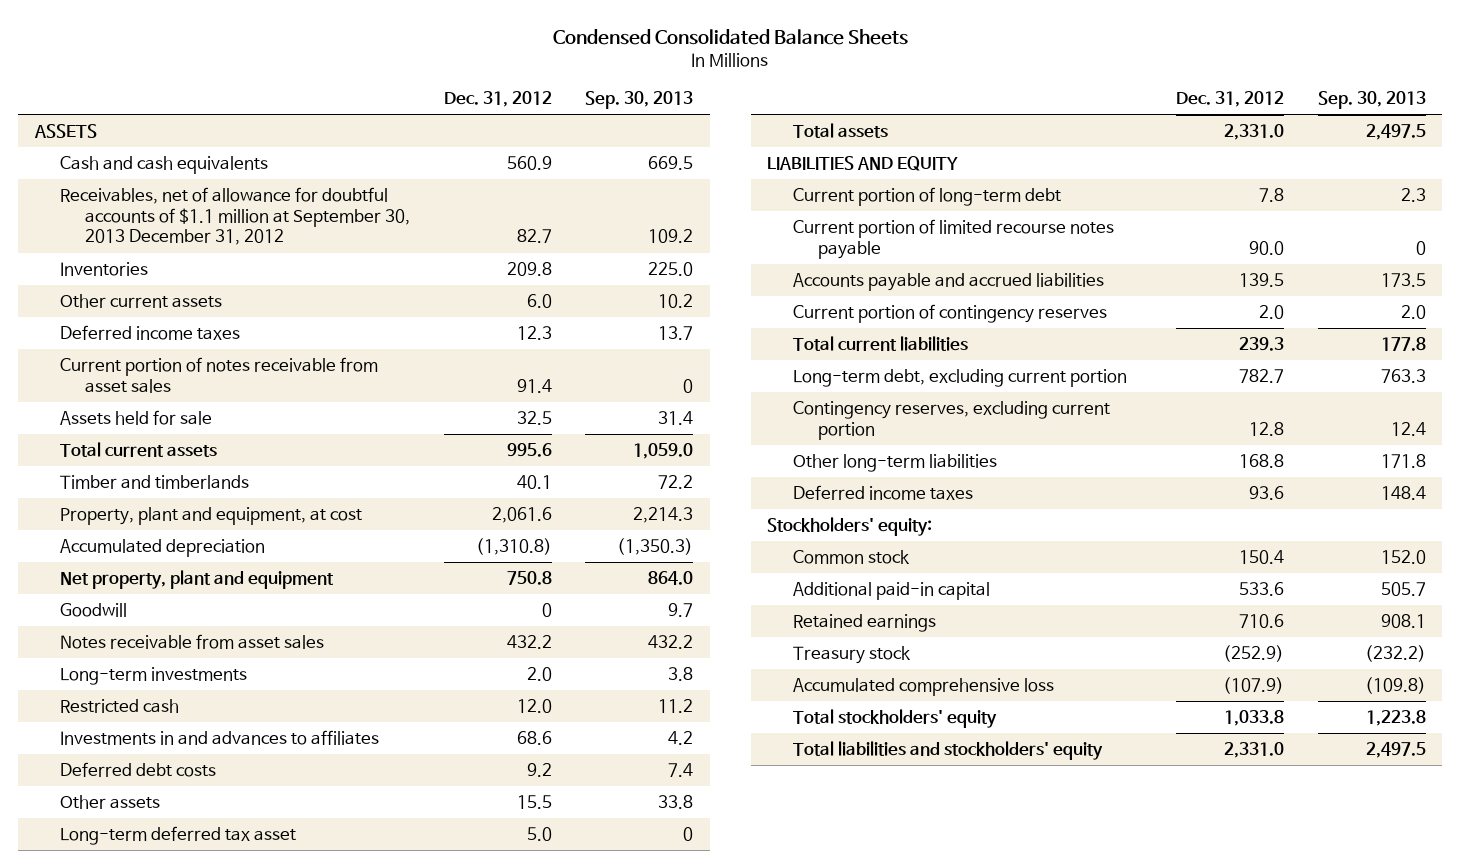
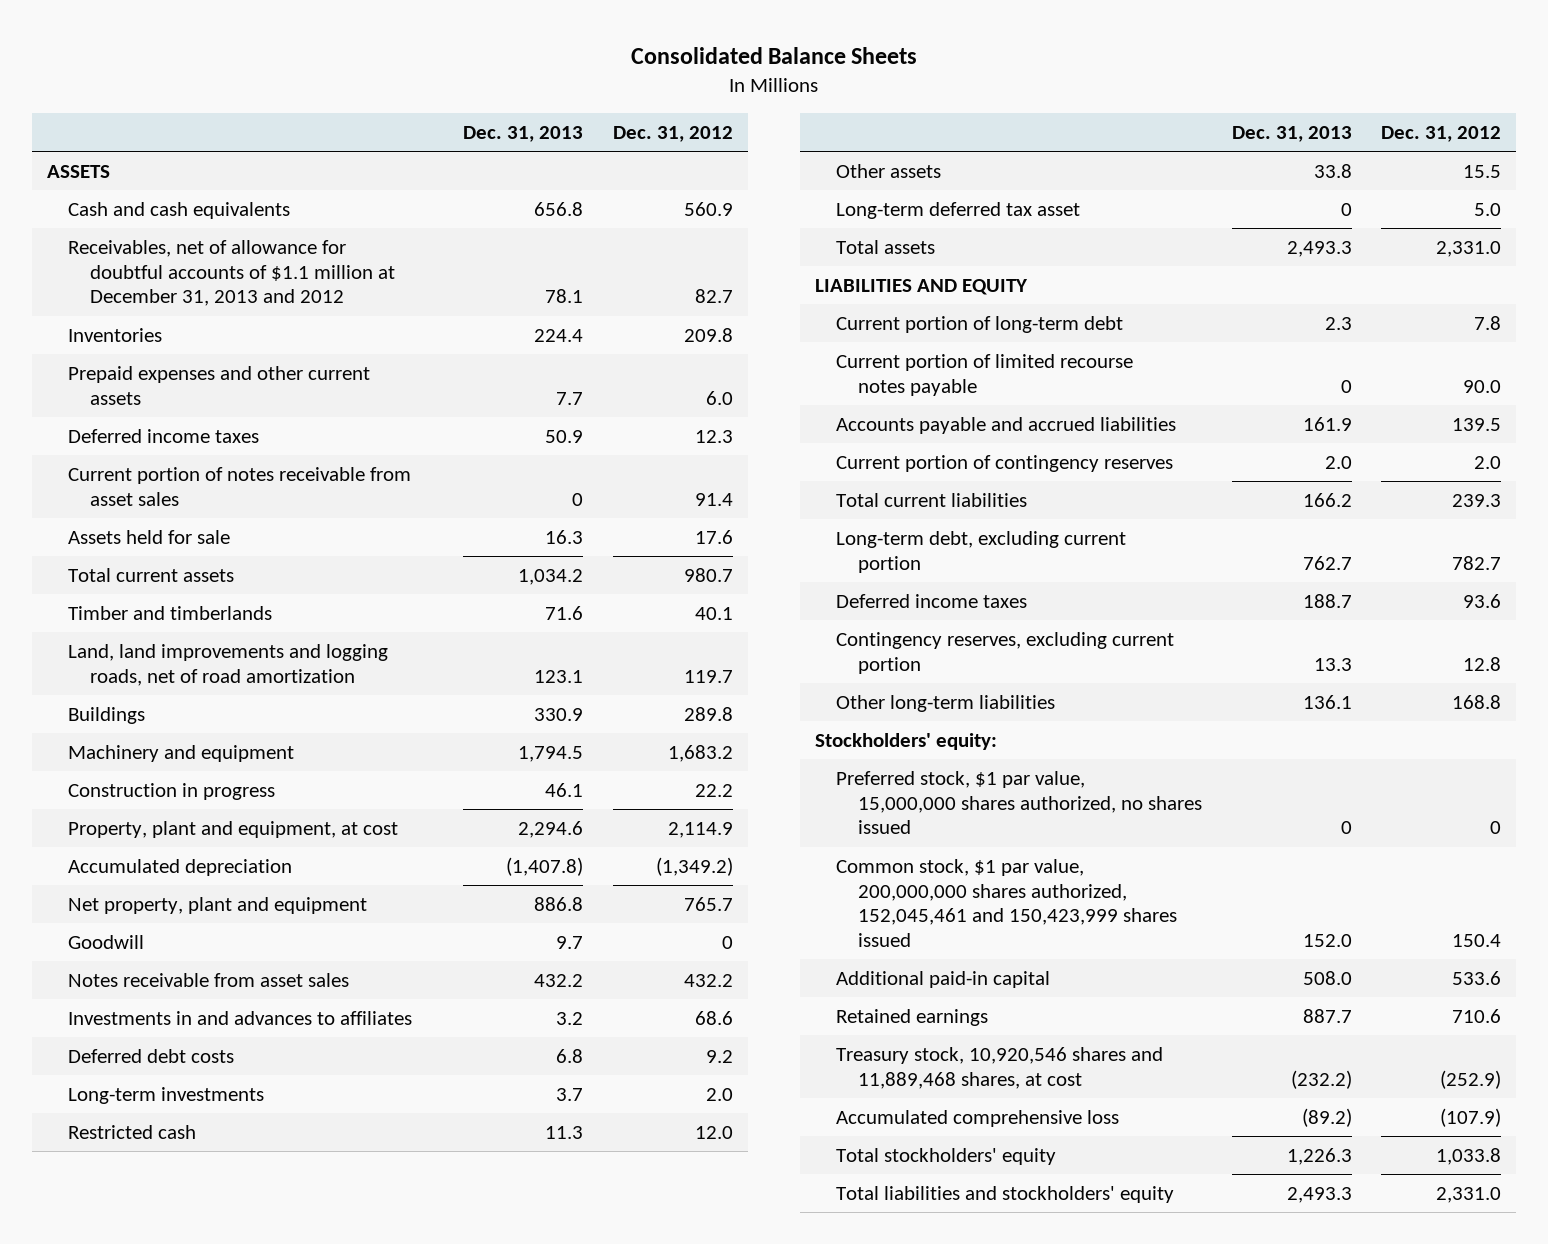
- Condensed Consolidated Balance Sheets
+ Consolidated Balance Sheets
- | Dec. 31, 2012 | Sep. 30, 2013
+ | Dec. 31, 2013 | Dec. 31, 2012
- Receivables, net of allowance for doubtful accounts of $1.1 million at September 30, 2013 December 31, 2012 | 82.7 | 109.2
+ Receivables, net of allowance for doubtful accounts of $1.1 million at December 31, 2013 and 2012 | 78.1 | 82.7
- Other current assets | 6.0 | 10.2
+ Prepaid expenses and other current assets | 7.7 | 6.0
- Assets held for sale | 32.5 | 31.4
- Total current assets | 995.6 | 1,059.0
+ Assets held for sale | 16.3 | 17.6
+ Total current assets | 1,034.2 | 980.7
- Property, plant and equipment, at cost | 2,061.6 | 2,214.3
- Accumulated depreciation | (1,310.8) | (1,350.3)
- Net property, plant and equipment | 750.8 | 864.0
+ Land, land improvements and logging roads, net of road amortization | 123.1 | 119.7
+ Buildings | 330.9 | 289.8
+ Machinery and equipment | 1,794.5 | 1,683.2
+ Construction in progress | 46.1 | 22.2
+ Property, plant and equipment, at cost | 2,294.6 | 2,114.9
+ Accumulated depreciation | (1,407.8) | (1,349.2)
+ Net property, plant and equipment | 886.8 | 765.7
moved down: Long-term investments | 3.7 | 2.0
moved down: Restricted cash | 11.3 | 12.0
moved up: Deferred income taxes | 188.7 | 93.6
- Common stock | 150.4 | 152.0
+ Preferred stock, $1 par value, 15,000,000 shares authorized, no shares issued | 0 | 0
+ Common stock, $1 par value, 200,000,000 shares authorized, 152,045,461 and 150,423,999 shares issued | 152.0 | 150.4
- Treasury stock | (252.9) | (232.2)
+ Treasury stock, 10,920,546 shares and 11,889,468 shares, at cost | (232.2) | (252.9)

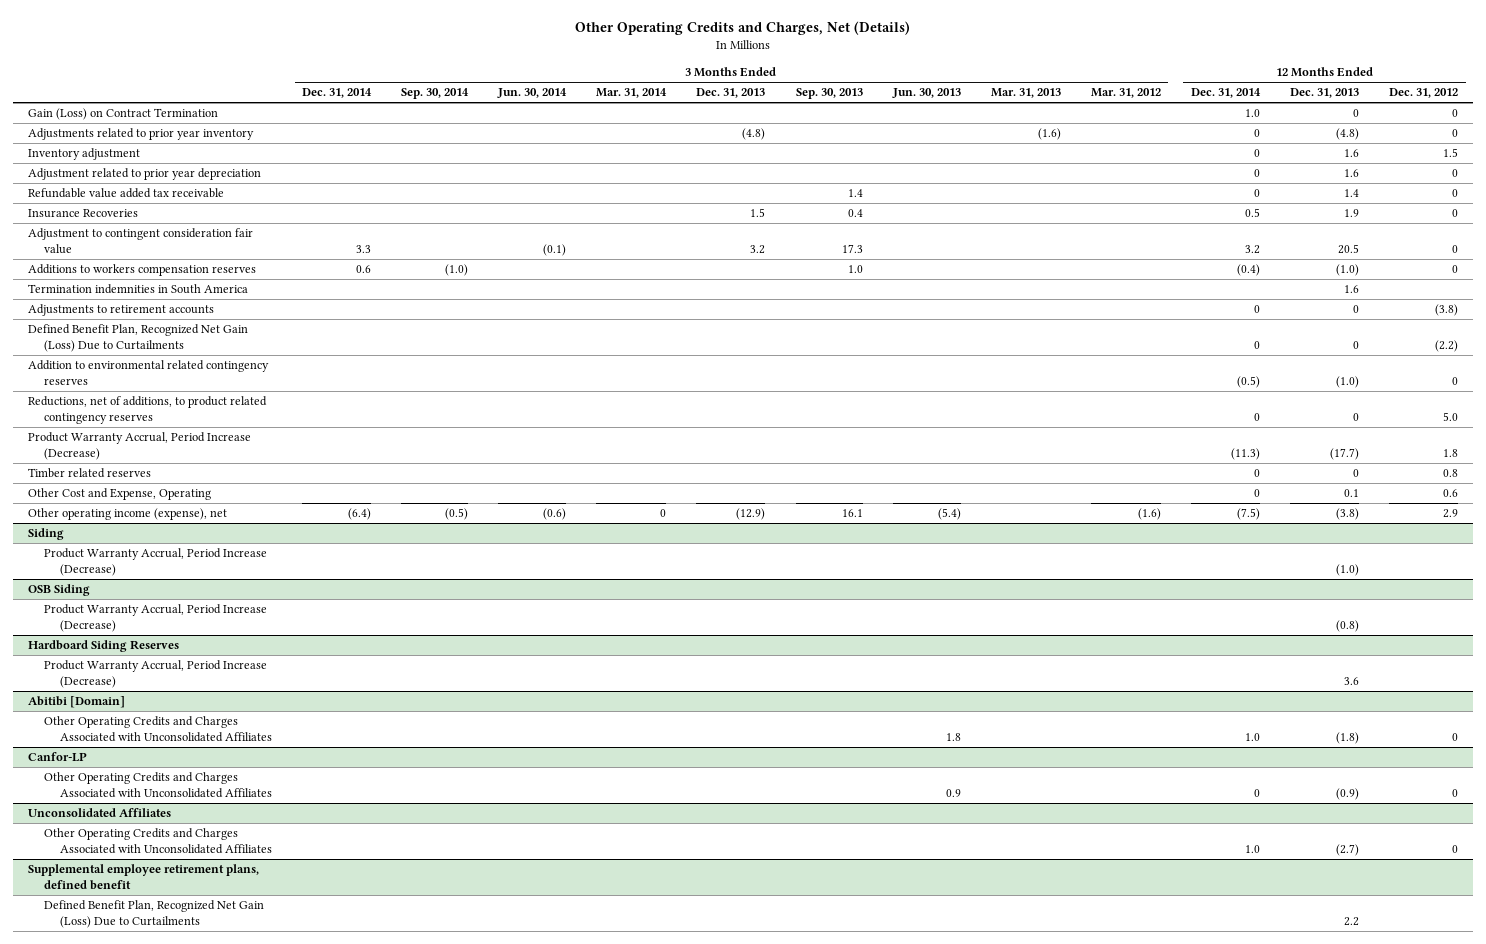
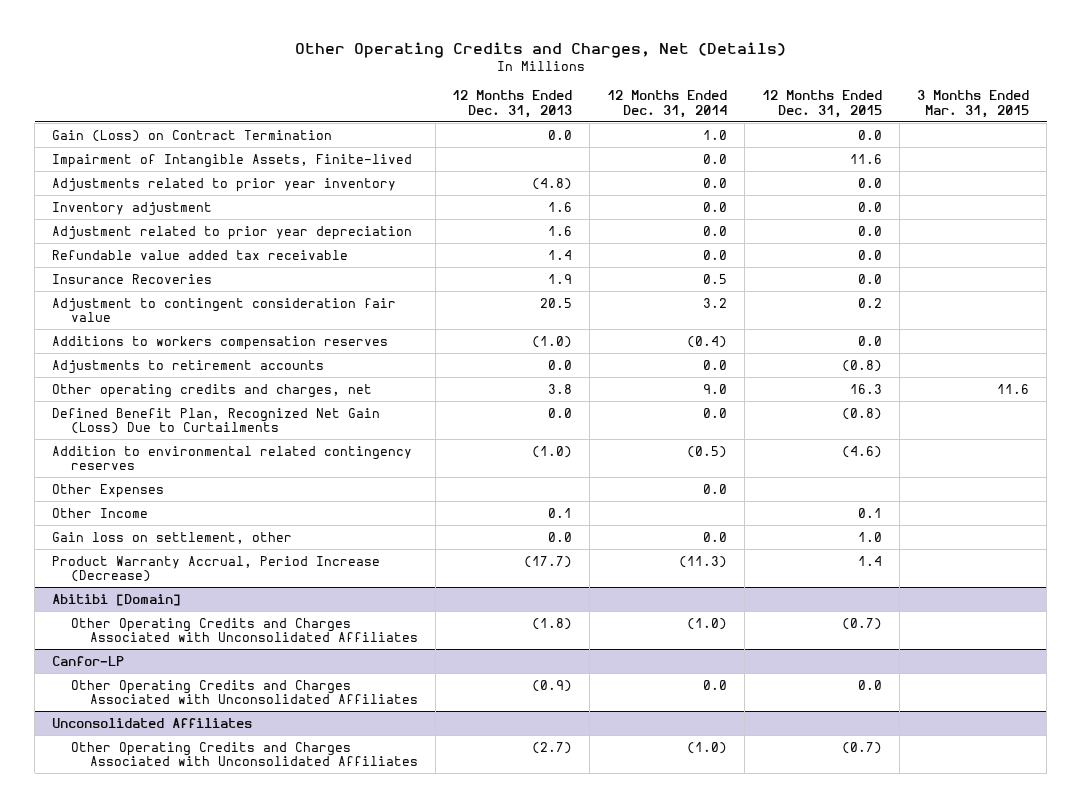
- | 3 Months Ended Dec. 31, 2014 | 3 Months Ended Sep. 30, 2014 | 3 Months Ended Jun. 30, 2014 | 3 Months Ended Mar. 31, 2014 | 3 Months Ended Dec. 31, 2013 | 3 Months Ended Sep. 30, 2013 | 3 Months Ended Jun. 30, 2013 | 3 Months Ended Mar. 31, 2013 | 3 Months Ended Mar. 31, 2012 | 12 Months Ended Dec. 31, 2014 | 12 Months Ended Dec. 31, 2013 | 12 Months Ended Dec. 31, 2012
+ | 12 Months Ended Dec. 31, 2013 | 12 Months Ended Dec. 31, 2014 | 12 Months Ended Dec. 31, 2015 | 3 Months Ended Mar. 31, 2015
- Gain (Loss) on Contract Termination | | | | | | | | | | 1.0 | 0 | 0
- Adjustments related to prior year inventory | | | | | (4.8) | | | (1.6) | | 0 | (4.8) | 0
- Inventory adjustment | | | | | | | | | | 0 | 1.6 | 1.5
- Adjustment related to prior year depreciation | | | | | | | | | | 0 | 1.6 | 0
- Refundable value added tax receivable | | | | | | 1.4 | | | | 0 | 1.4 | 0
+ Gain (Loss) on Contract Termination | 0.0 | 1.0 | 0.0 |
+ Impairment of Intangible Assets, Finite-lived | | 0.0 | 11.6 |
+ Adjustments related to prior year inventory | (4.8) | 0.0 | 0.0 |
+ Inventory adjustment | 1.6 | 0.0 | 0.0 |
+ Adjustment related to prior year depreciation | 1.6 | 0.0 | 0.0 |
+ Refundable value added tax receivable | 1.4 | 0.0 | 0.0 |
- Termination indemnities in South America | | | | | | | | | | | 1.6 |
- Adjustments to retirement accounts | | | | | | | | | | 0 | 0 | (3.8)
- Defined Benefit Plan, Recognized Net Gain (Loss) Due to Curtailments | | | | | | | | | | 0 | 0 | (2.2)
+ Adjustments to retirement accounts | 0.0 | 0.0 | (0.8) |
+ Other operating credits and charges, net | 3.8 | 9.0 | 16.3 | 11.6
+ Defined Benefit Plan, Recognized Net Gain (Loss) Due to Curtailments | 0.0 | 0.0 | (0.8) |
- Reductions, net of additions, to product related contingency reserves | | | | | | | | | | 0 | 0 | 5.0
+ Other Expenses | | 0.0 | |
+ Other Income | 0.1 | | 0.1 |
+ Gain loss on settlement, other | 0.0 | 0.0 | 1.0 |
- Timber related reserves | | | | | | | | | | 0 | 0 | 0.8
- Other Cost and Expense, Operating | | | | | | | | | | 0 | 0.1 | 0.6
- Other operating income (expense), net | (6.4) | (0.5) | (0.6) | 0 | (12.9) | 16.1 | (5.4) | | (1.6) | (7.5) | (3.8) | 2.9
- Siding
- Product Warranty Accrual, Period Increase (Decrease) | | | | | | | | | | | (1.0) |
- OSB Siding
- Product Warranty Accrual, Period Increase (Decrease) | | | | | | | | | | | (0.8) |
- Hardboard Siding Reserves
- Product Warranty Accrual, Period Increase (Decrease) | | | | | | | | | | | 3.6 |
@ Abitibi [Domain]
- Other Operating Credits and Charges Associated with Unconsolidated Affiliates | | | | | | | 1.8 | | | 1.0 | (1.8) | 0
+ Other Operating Credits and Charges Associated with Unconsolidated Affiliates | (1.8) | (1.0) | (0.7) |
@ Canfor-LP
- Other Operating Credits and Charges Associated with Unconsolidated Affiliates | | | | | | | 0.9 | | | 0 | (0.9) | 0
+ Other Operating Credits and Charges Associated with Unconsolidated Affiliates | (0.9) | 0.0 | 0.0 |
@ Unconsolidated Affiliates
- Other Operating Credits and Charges Associated with Unconsolidated Affiliates | | | | | | | | | | 1.0 | (2.7) | 0
- Supplemental employee retirement plans, defined benefit
- Defined Benefit Plan, Recognized Net Gain (Loss) Due to Curtailments | | | | | | | | | | | 2.2 |
@ Unconsolidated Affiliates
+ Other Operating Credits and Charges Associated with Unconsolidated Affiliates | (2.7) | (1.0) | (0.7) |

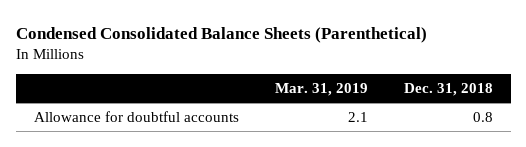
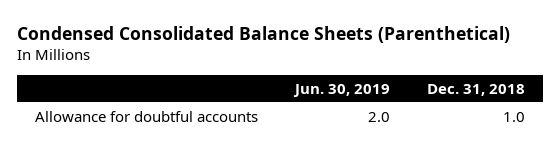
- | Mar. 31, 2019 | Dec. 31, 2018
+ | Jun. 30, 2019 | Dec. 31, 2018
- Allowance for doubtful accounts | 2.1 | 0.8
+ Allowance for doubtful accounts | 2.0 | 1.0

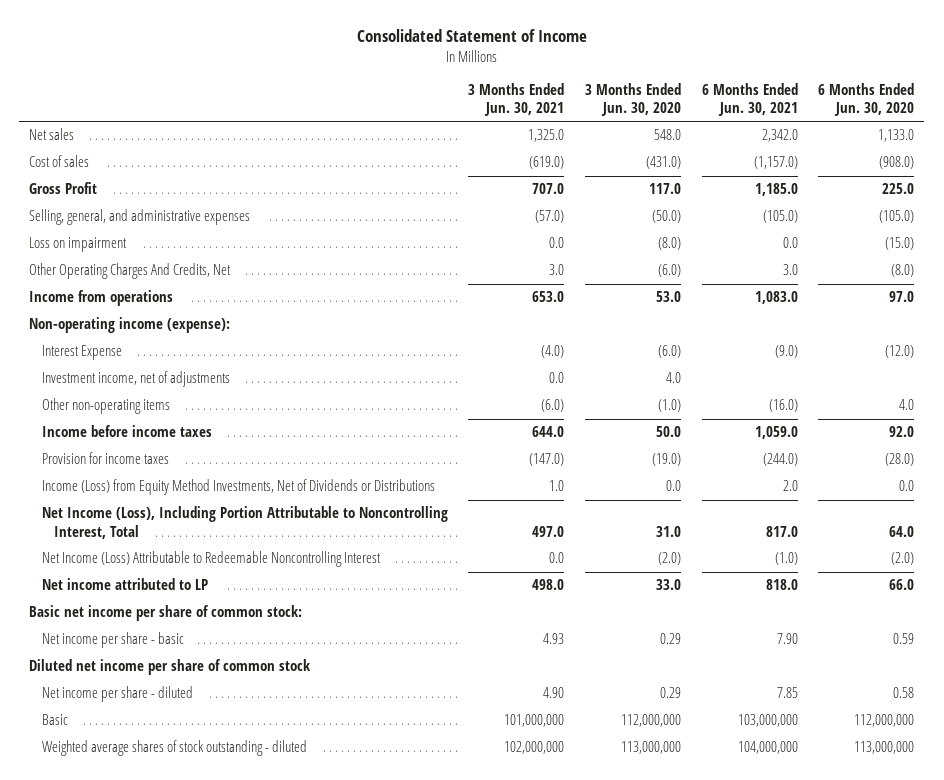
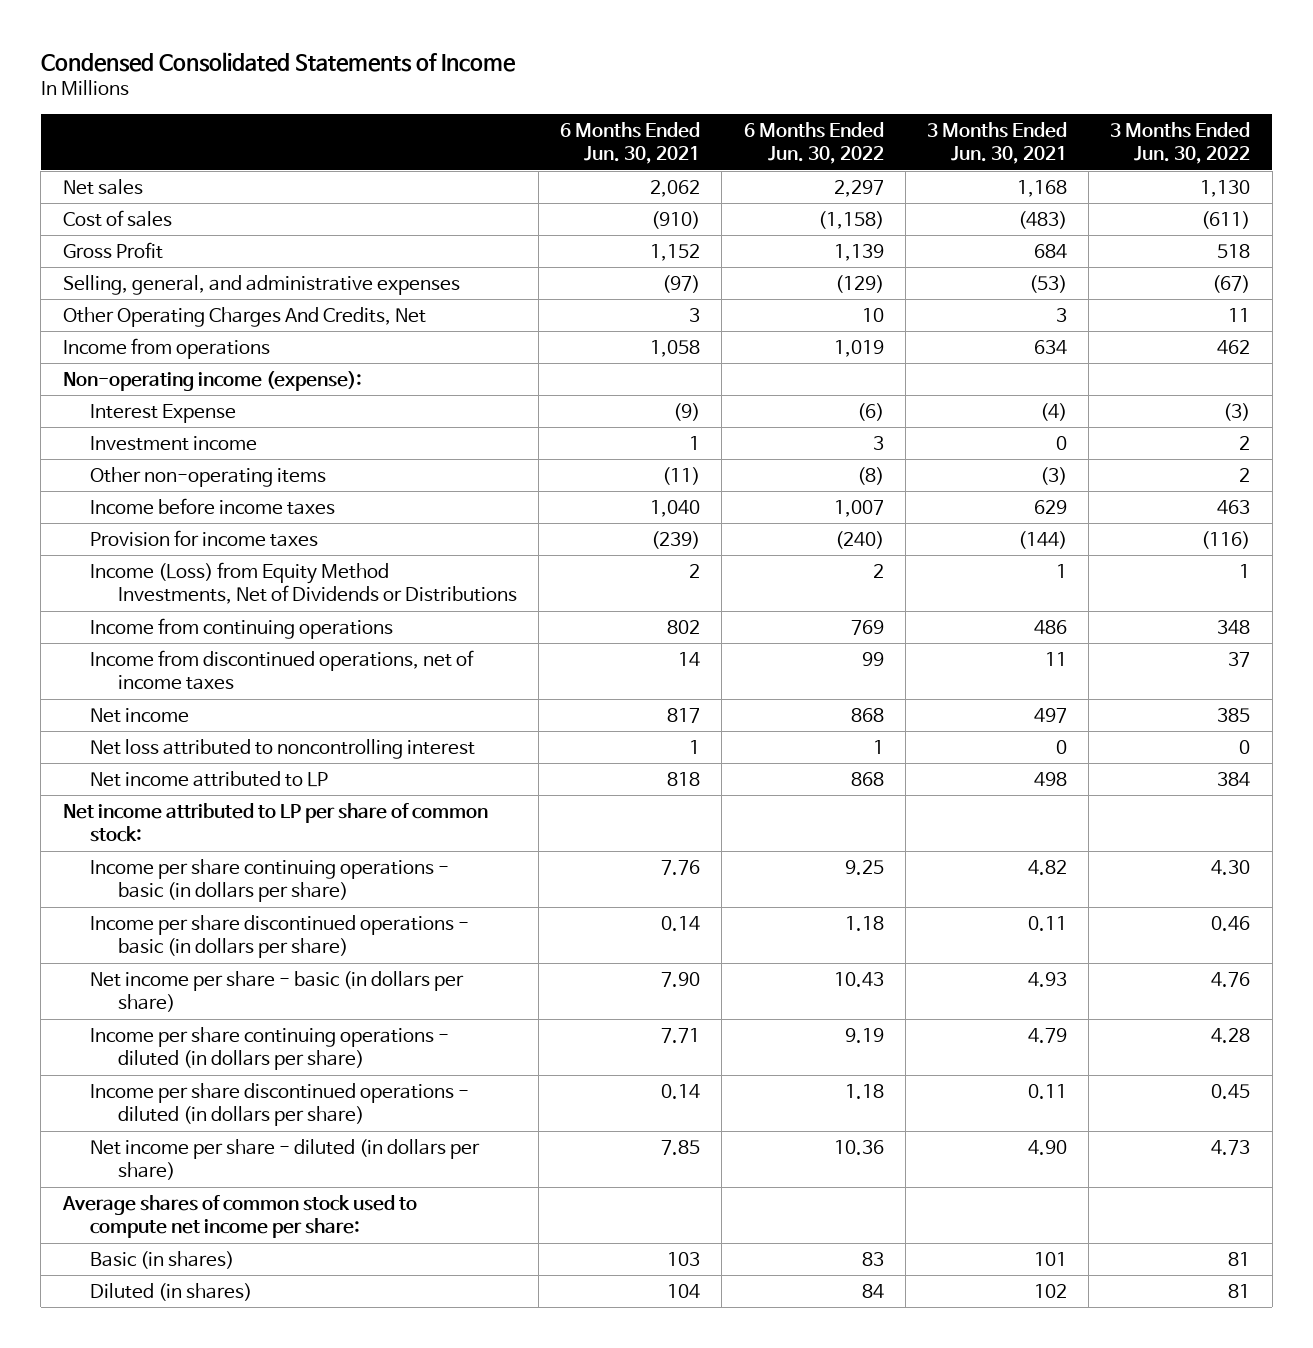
- Consolidated Statement of Income
+ Condensed Consolidated Statements of Income
- | 3 Months Ended Jun. 30, 2021 | 3 Months Ended Jun. 30, 2020 | 6 Months Ended Jun. 30, 2021 | 6 Months Ended Jun. 30, 2020
+ | 6 Months Ended Jun. 30, 2021 | 6 Months Ended Jun. 30, 2022 | 3 Months Ended Jun. 30, 2021 | 3 Months Ended Jun. 30, 2022
- Net sales | 1,325.0 | 548.0 | 2,342.0 | 1,133.0
- Cost of sales | (619.0) | (431.0) | (1,157.0) | (908.0)
- Gross Profit | 707.0 | 117.0 | 1,185.0 | 225.0
- Selling, general, and administrative expenses | (57.0) | (50.0) | (105.0) | (105.0)
- Loss on impairment | 0.0 | (8.0) | 0.0 | (15.0)
- Other Operating Charges And Credits, Net | 3.0 | (6.0) | 3.0 | (8.0)
- Income from operations | 653.0 | 53.0 | 1,083.0 | 97.0
+ Net sales | 2,062 | 2,297 | 1,168 | 1,130
+ Cost of sales | (910) | (1,158) | (483) | (611)
+ Gross Profit | 1,152 | 1,139 | 684 | 518
+ Selling, general, and administrative expenses | (97) | (129) | (53) | (67)
+ Other Operating Charges And Credits, Net | 3 | 10 | 3 | 11
+ Income from operations | 1,058 | 1,019 | 634 | 462
- Interest Expense | (4.0) | (6.0) | (9.0) | (12.0)
- Investment income, net of adjustments | 0.0 | 4.0 | |
- Other non-operating items | (6.0) | (1.0) | (16.0) | 4.0
- Income before income taxes | 644.0 | 50.0 | 1,059.0 | 92.0
- Provision for income taxes | (147.0) | (19.0) | (244.0) | (28.0)
- Income (Loss) from Equity Method Investments, Net of Dividends or Distributions | 1.0 | 0.0 | 2.0 | 0.0
- Net Income (Loss), Including Portion Attributable to Noncontrolling Interest, Total | 497.0 | 31.0 | 817.0 | 64.0
- Net Income (Loss) Attributable to Redeemable Noncontrolling Interest | 0.0 | (2.0) | (1.0) | (2.0)
- Net income attributed to LP | 498.0 | 33.0 | 818.0 | 66.0
- Basic net income per share of common stock:
- Net income per share - basic | 4.93 | 0.29 | 7.90 | 0.59
- Diluted net income per share of common stock
- Net income per share - diluted | 4.90 | 0.29 | 7.85 | 0.58
- Basic | 101,000,000 | 112,000,000 | 103,000,000 | 112,000,000
- Weighted average shares of stock outstanding - diluted | 102,000,000 | 113,000,000 | 104,000,000 | 113,000,000
+ Interest Expense | (9) | (6) | (4) | (3)
+ Investment income | 1 | 3 | 0 | 2
+ Other non-operating items | (11) | (8) | (3) | 2
+ Income before income taxes | 1,040 | 1,007 | 629 | 463
+ Provision for income taxes | (239) | (240) | (144) | (116)
+ Income (Loss) from Equity Method Investments, Net of Dividends or Distributions | 2 | 2 | 1 | 1
+ Income from continuing operations | 802 | 769 | 486 | 348
+ Income from discontinued operations, net of income taxes | 14 | 99 | 11 | 37
+ Net income | 817 | 868 | 497 | 385
+ Net loss attributed to noncontrolling interest | 1 | 1 | 0 | 0
+ Net income attributed to LP | 818 | 868 | 498 | 384
+ Net income attributed to LP per share of common stock:
+ Income per share continuing operations - basic (in dollars per share) | 7.76 | 9.25 | 4.82 | 4.30
+ Income per share discontinued operations - basic (in dollars per share) | 0.14 | 1.18 | 0.11 | 0.46
+ Net income per share - basic (in dollars per share) | 7.90 | 10.43 | 4.93 | 4.76
+ Income per share continuing operations - diluted (in dollars per share) | 7.71 | 9.19 | 4.79 | 4.28
+ Income per share discontinued operations - diluted (in dollars per share) | 0.14 | 1.18 | 0.11 | 0.45
+ Net income per share - diluted (in dollars per share) | 7.85 | 10.36 | 4.90 | 4.73
+ Average shares of common stock used to compute net income per share:
+ Basic (in shares) | 103 | 83 | 101 | 81
+ Diluted (in shares) | 104 | 84 | 102 | 81

